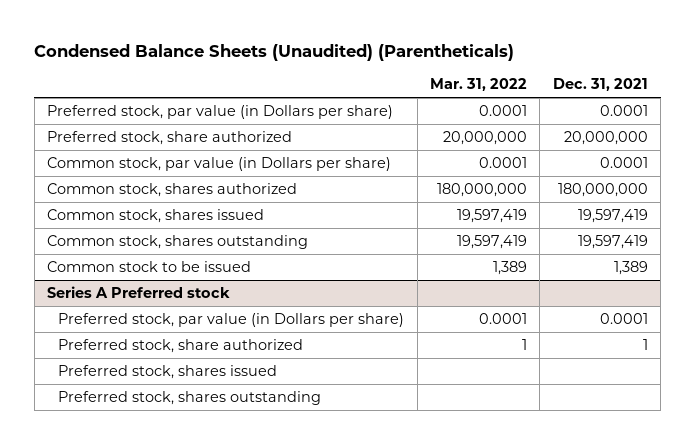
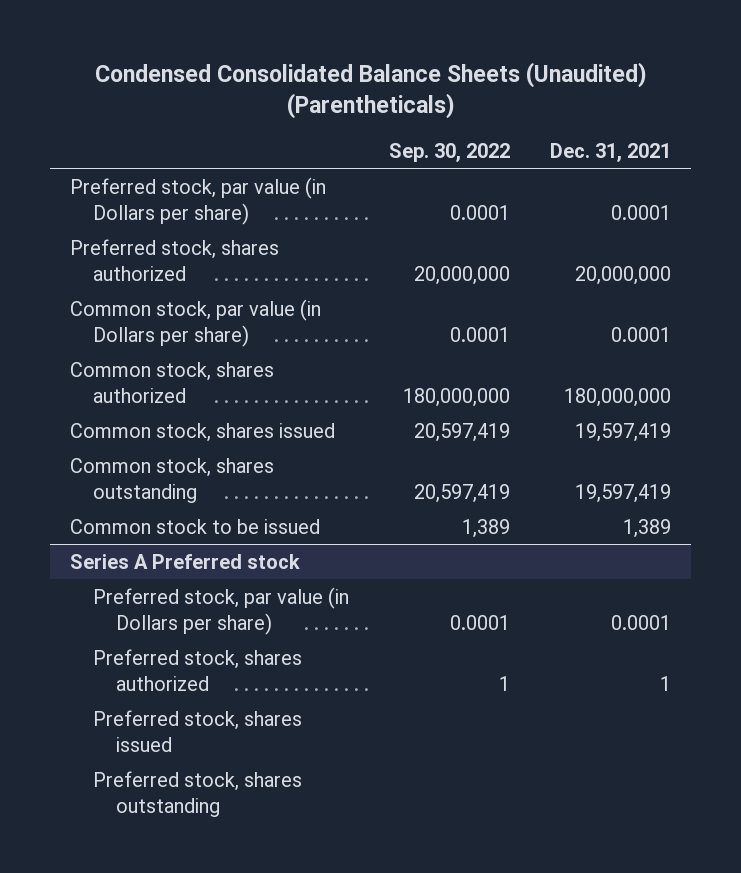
- Condensed Balance Sheets (Unaudited) (Parentheticals)
+ Condensed Consolidated Balance Sheets (Unaudited) (Parentheticals)
- | Mar. 31, 2022 | Dec. 31, 2021
+ | Sep. 30, 2022 | Dec. 31, 2021
- Preferred stock, share authorized | 20,000,000 | 20,000,000
+ Preferred stock, shares authorized | 20,000,000 | 20,000,000
@ Series A Preferred stock
- Preferred stock, share authorized | 1 | 1
+ Preferred stock, shares authorized | 1 | 1

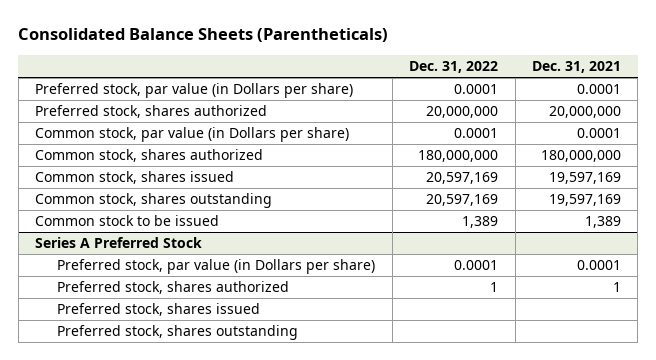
- Condensed Consolidated Balance Sheets (Unaudited) (Parentheticals)
+ Consolidated Balance Sheets (Parentheticals)
- | Sep. 30, 2022 | Dec. 31, 2021
+ | Dec. 31, 2022 | Dec. 31, 2021
- Common stock, shares issued | 20,597,419 | 19,597,419
- Common stock, shares outstanding | 20,597,419 | 19,597,419
+ Common stock, shares issued | 20,597,169 | 19,597,169
+ Common stock, shares outstanding | 20,597,169 | 19,597,169
- Series A Preferred stock
+ Series A Preferred Stock

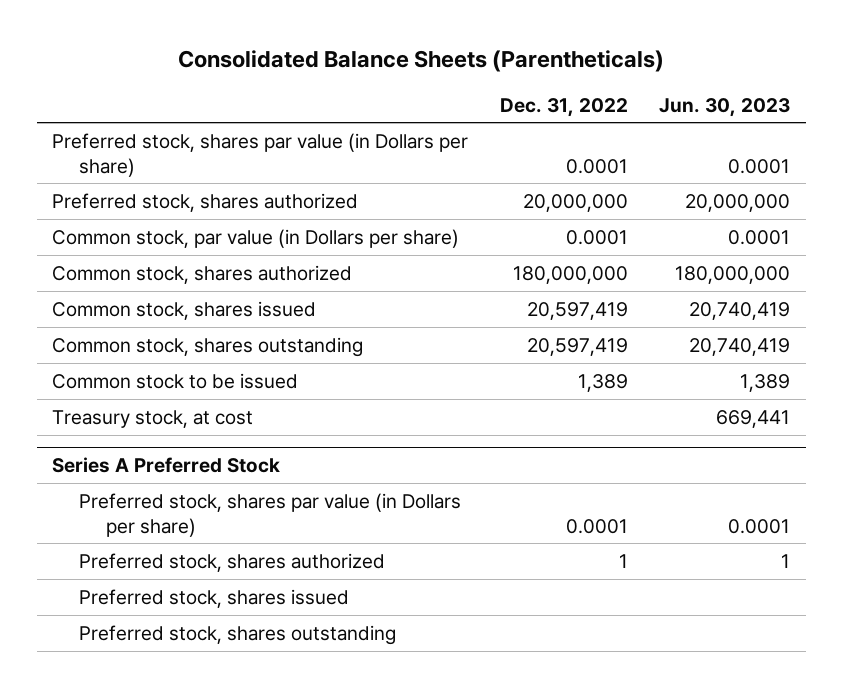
- | Dec. 31, 2022 | Dec. 31, 2021
+ | Dec. 31, 2022 | Jun. 30, 2023
- Preferred stock, par value (in Dollars per share) | 0.0001 | 0.0001
+ Preferred stock, shares par value (in Dollars per share) | 0.0001 | 0.0001
- Common stock, shares issued | 20,597,169 | 19,597,169
- Common stock, shares outstanding | 20,597,169 | 19,597,169
+ Common stock, shares issued | 20,597,419 | 20,740,419
+ Common stock, shares outstanding | 20,597,419 | 20,740,419
+ Treasury stock, at cost | | 669,441
@ Series A Preferred Stock
- Preferred stock, par value (in Dollars per share) | 0.0001 | 0.0001
+ Preferred stock, shares par value (in Dollars per share) | 0.0001 | 0.0001

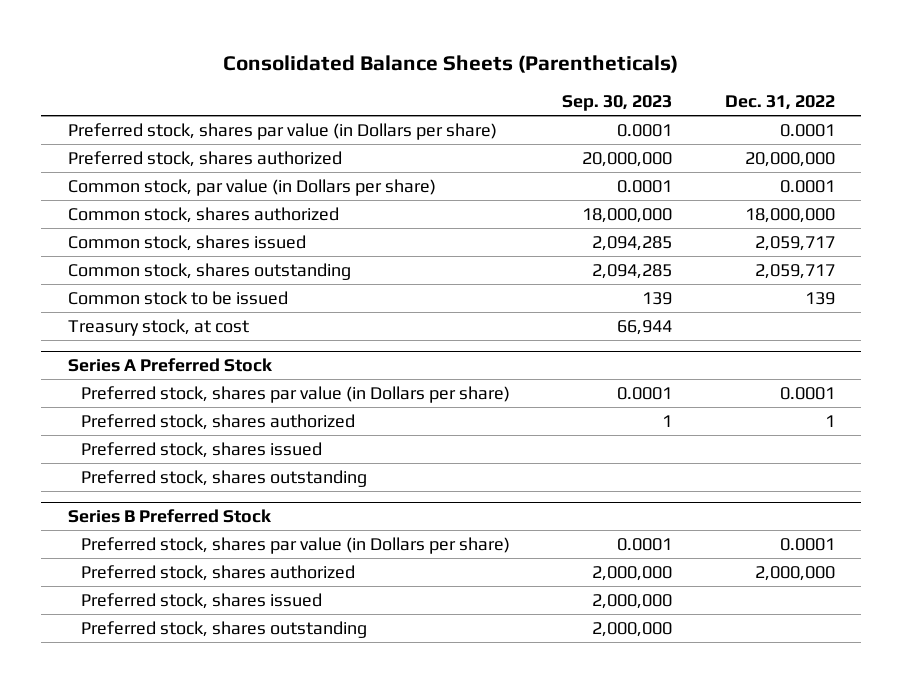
- | Dec. 31, 2022 | Jun. 30, 2023
+ | Sep. 30, 2023 | Dec. 31, 2022
- Common stock, shares authorized | 180,000,000 | 180,000,000
- Common stock, shares issued | 20,597,419 | 20,740,419
- Common stock, shares outstanding | 20,597,419 | 20,740,419
- Common stock to be issued | 1,389 | 1,389
+ Common stock, shares authorized | 18,000,000 | 18,000,000
+ Common stock, shares issued | 2,094,285 | 2,059,717
+ Common stock, shares outstanding | 2,094,285 | 2,059,717
+ Common stock to be issued | 139 | 139
+ Series B Preferred Stock
+ Preferred stock, shares par value (in Dollars per share) | 0.0001 | 0.0001
+ Preferred stock, shares authorized | 2,000,000 | 2,000,000
+ Preferred stock, shares issued | 2,000,000 |
+ Preferred stock, shares outstanding | 2,000,000 |

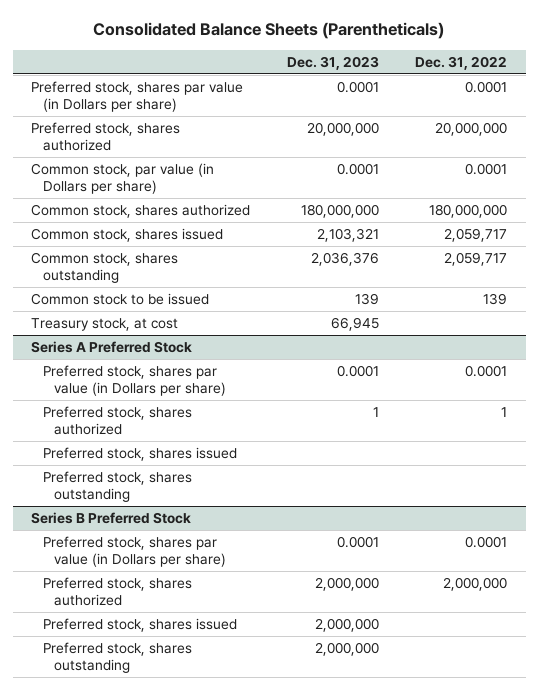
- | Sep. 30, 2023 | Dec. 31, 2022
+ | Dec. 31, 2023 | Dec. 31, 2022
- Common stock, shares authorized | 18,000,000 | 18,000,000
+ Common stock, shares authorized | 180,000,000 | 180,000,000

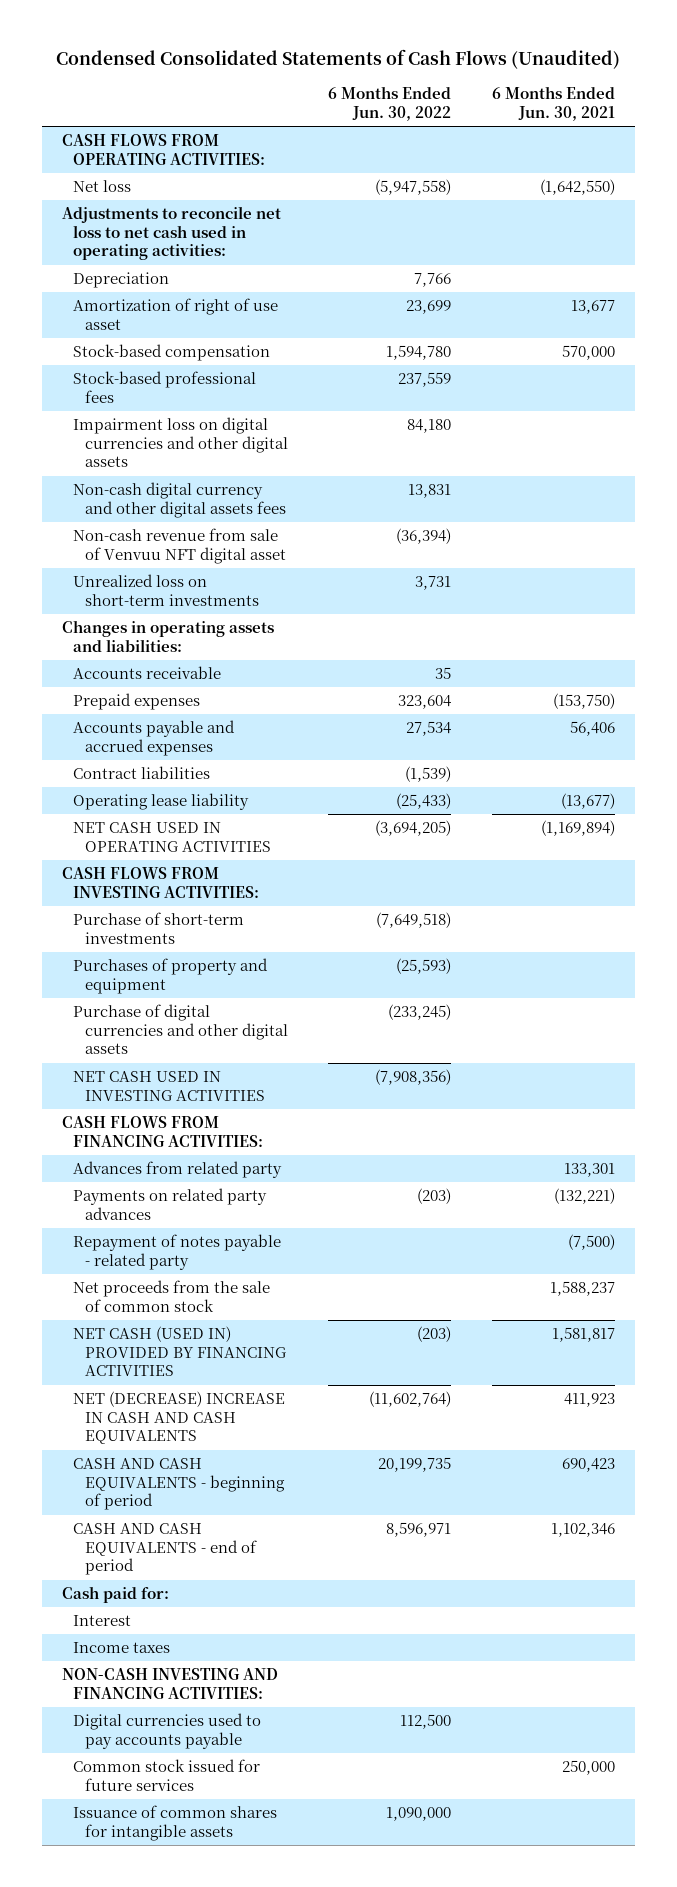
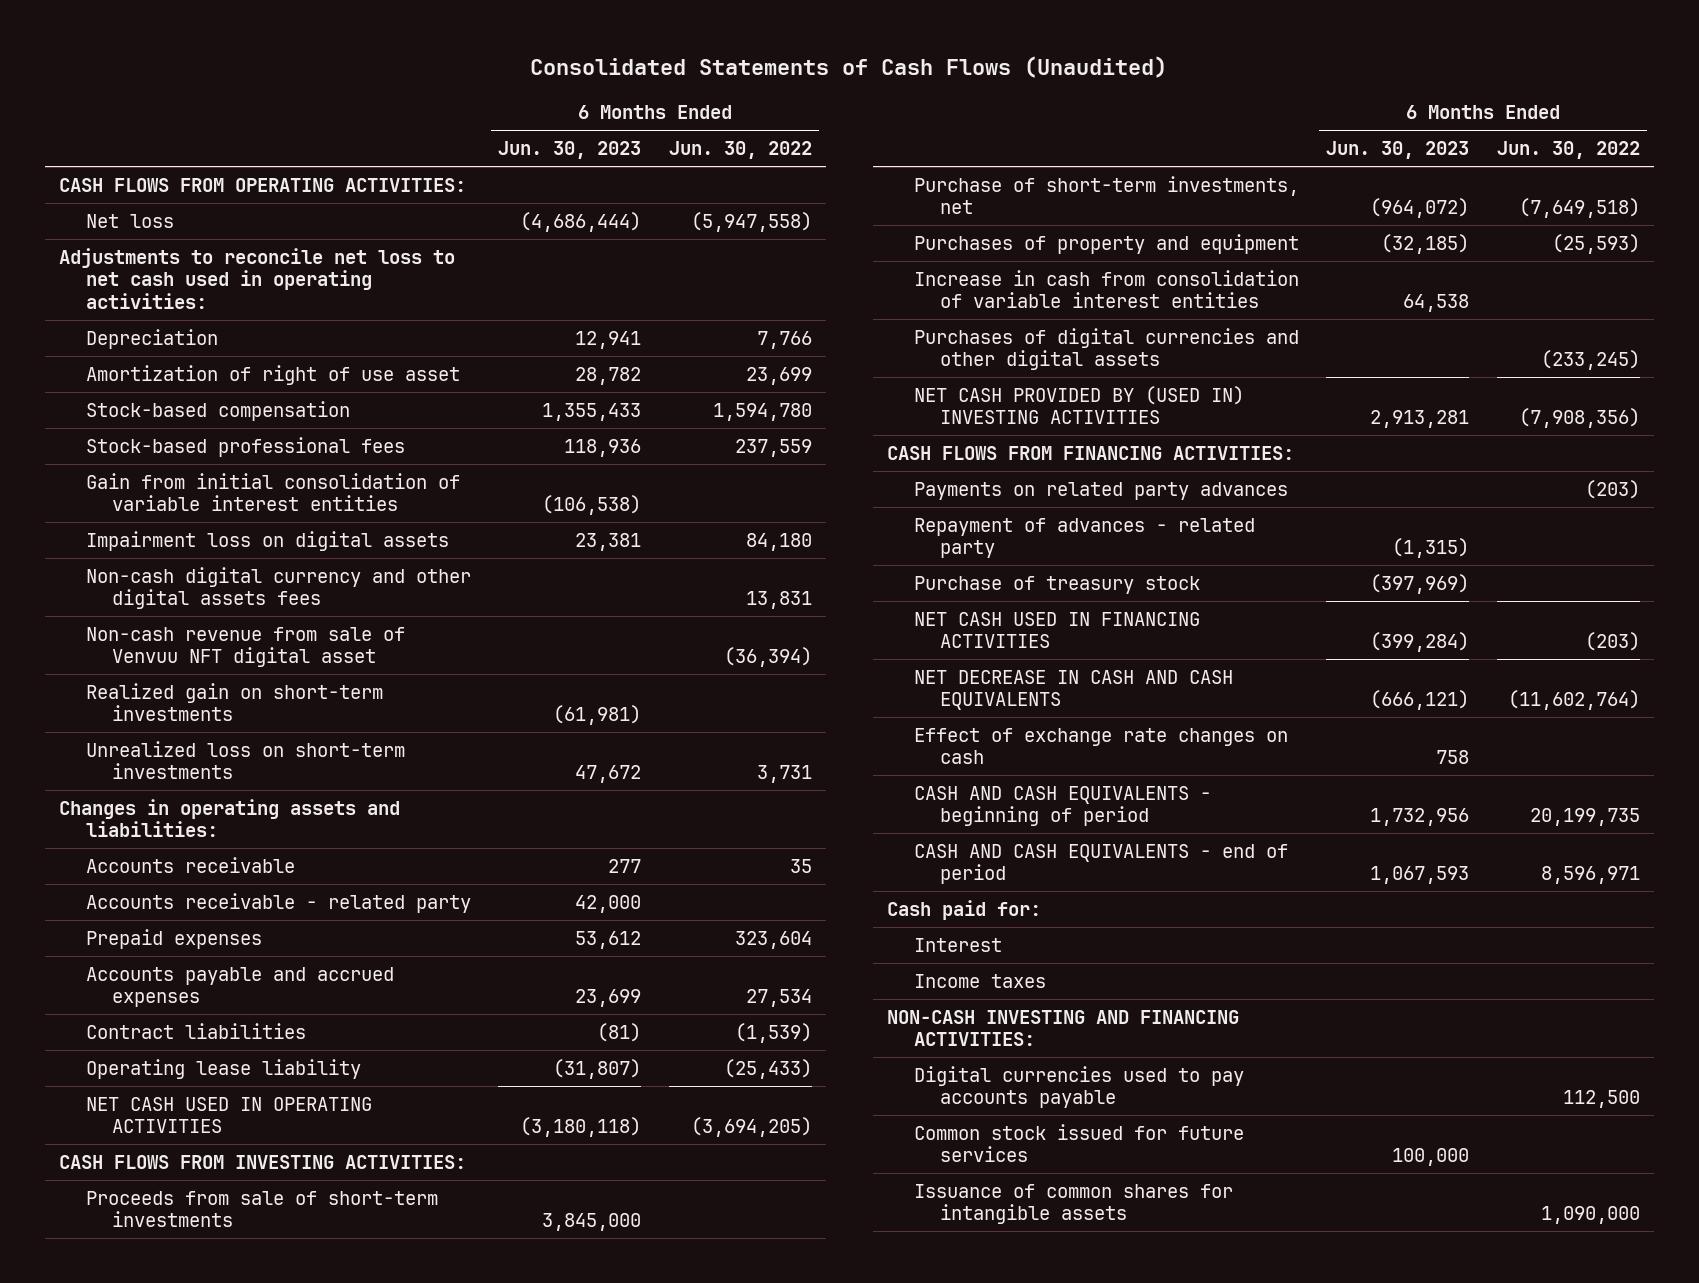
- Condensed Consolidated Statements of Cash Flows (Unaudited)
+ Consolidated Statements of Cash Flows (Unaudited)
- | 6 Months Ended Jun. 30, 2022 | 6 Months Ended Jun. 30, 2021
+ | 6 Months Ended Jun. 30, 2023 | 6 Months Ended Jun. 30, 2022
- Impairment loss on digital currencies and other digital assets | 84,180 |
+ Gain from initial consolidation of variable interest entities | (106,538) |
+ Impairment loss on digital assets | 23,381 | 84,180
+ Realized gain on short-term investments | (61,981) |
+ Accounts receivable - related party | 42,000 |
- Purchase of short-term investments | (7,649,518) |
+ Proceeds from sale of short-term investments | 3,845,000 |
+ Purchase of short-term investments, net | (964,072) | (7,649,518)
- Purchase of digital currencies and other digital assets | (233,245) |
- NET CASH USED IN INVESTING ACTIVITIES | (7,908,356) |
+ Increase in cash from consolidation of variable interest entities | 64,538 |
+ Purchases of digital currencies and other digital assets | | (233,245)
+ NET CASH PROVIDED BY (USED IN) INVESTING ACTIVITIES | 2,913,281 | (7,908,356)
- Advances from related party | | 133,301
- Repayment of notes payable - related party | | (7,500)
- Net proceeds from the sale of common stock | | 1,588,237
- NET CASH (USED IN) PROVIDED BY FINANCING ACTIVITIES | (203) | 1,581,817
- NET (DECREASE) INCREASE IN CASH AND CASH EQUIVALENTS | (11,602,764) | 411,923
+ Repayment of advances - related party | (1,315) |
+ Purchase of treasury stock | (397,969) |
+ NET CASH USED IN FINANCING ACTIVITIES | (399,284) | (203)
+ NET DECREASE IN CASH AND CASH EQUIVALENTS | (666,121) | (11,602,764)
+ Effect of exchange rate changes on cash | 758 |

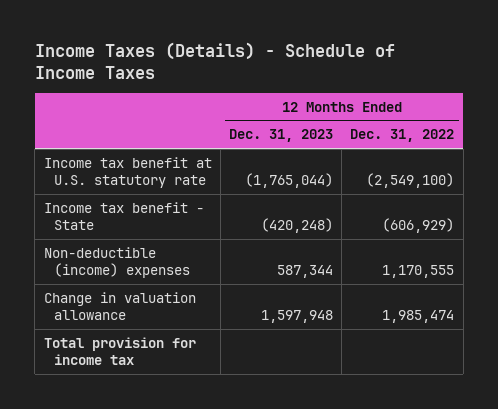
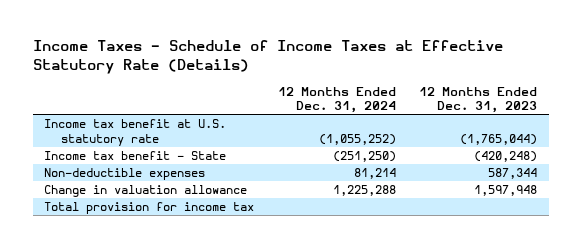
- Income Taxes (Details) - Schedule of Income Taxes
+ Income Taxes - Schedule of Income Taxes at Effective Statutory Rate (Details)
- | 12 Months Ended Dec. 31, 2023 | 12 Months Ended Dec. 31, 2022
+ | 12 Months Ended Dec. 31, 2024 | 12 Months Ended Dec. 31, 2023
- Non-deductible (income) expenses | 587,344 | 1,170,555
+ Non-deductible expenses | 81,214 | 587,344

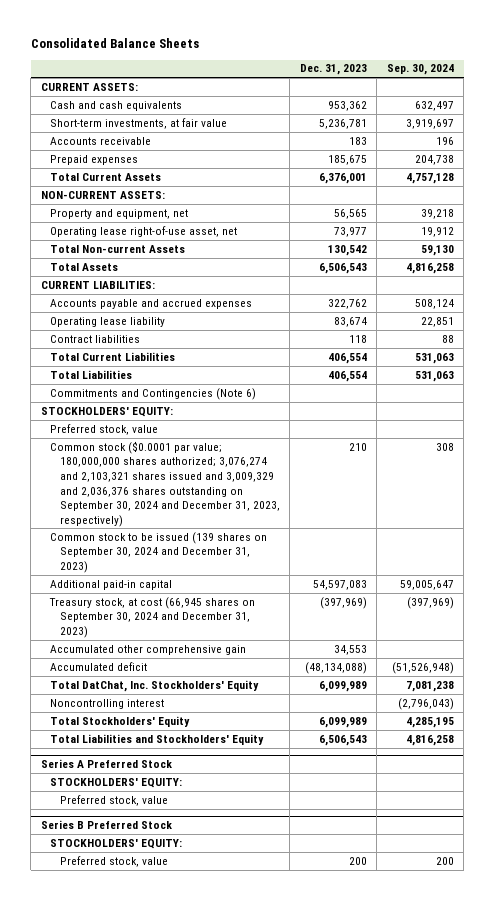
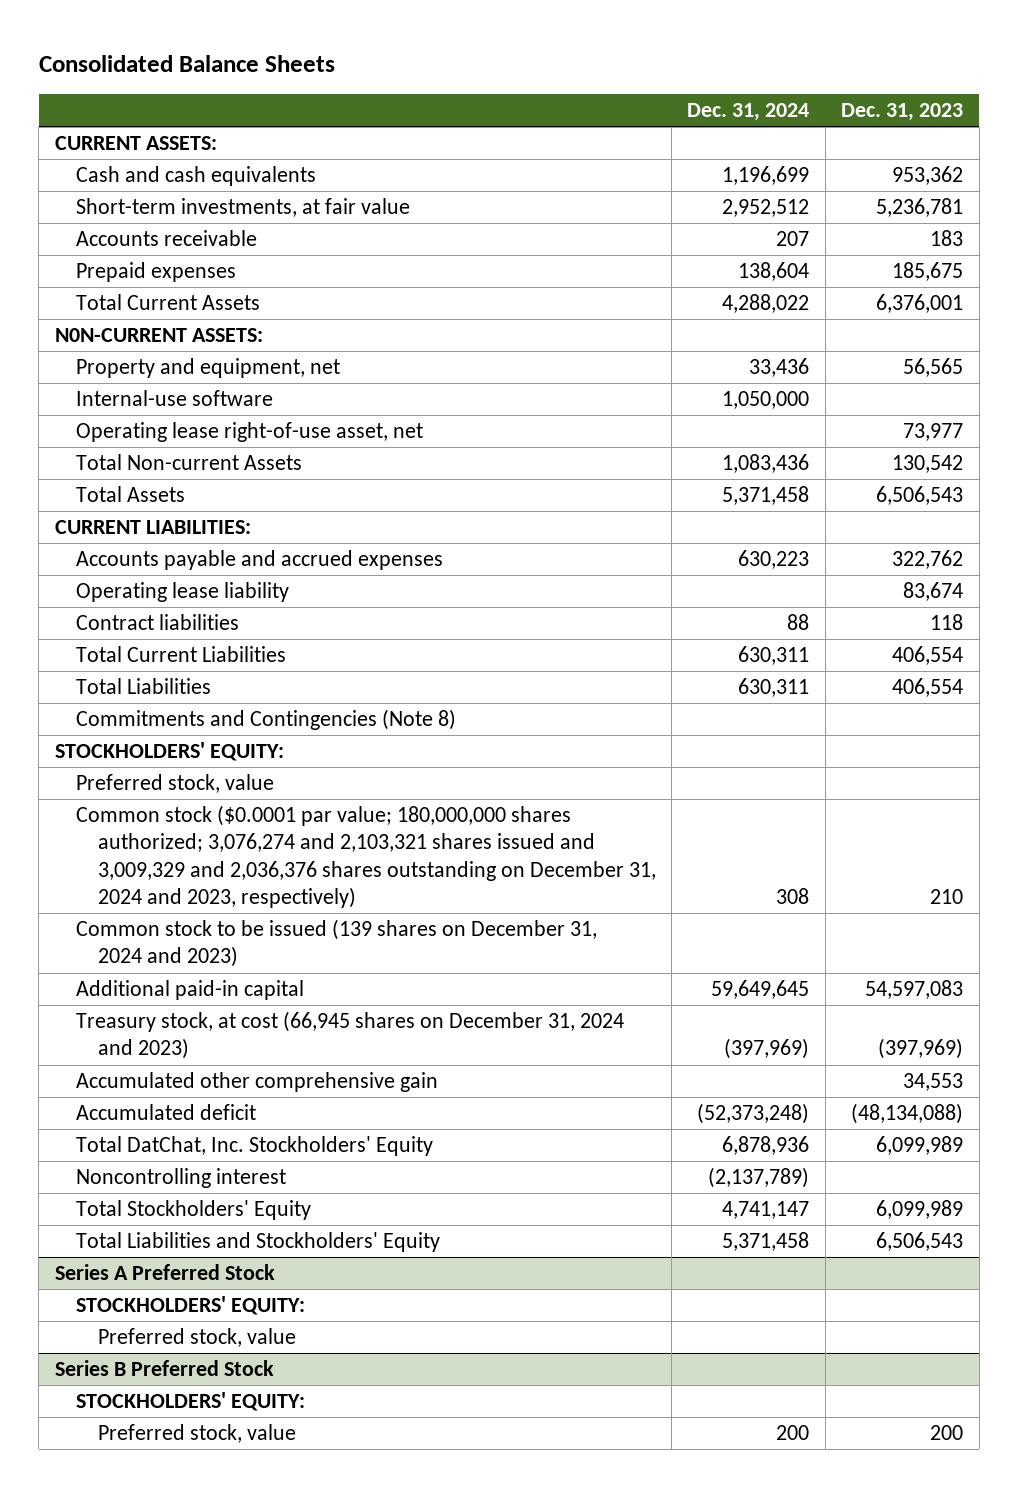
- | Dec. 31, 2023 | Sep. 30, 2024
+ | Dec. 31, 2024 | Dec. 31, 2023
- NON-CURRENT ASSETS:
+ N0N-CURRENT ASSETS:
+ Internal-use software | 1,050,000 |
- Commitments and Contingencies (Note 6)
+ Commitments and Contingencies (Note 8)
- Common stock ($0.0001 par value; 180,000,000 shares authorized; 3,076,274 and 2,103,321 shares issued and 3,009,329 and 2,036,376 shares outstanding on September 30, 2024 and December 31, 2023, respectively) | 210 | 308
- Common stock to be issued (139 shares on September 30, 2024 and December 31, 2023)
+ Common stock ($0.0001 par value; 180,000,000 shares authorized; 3,076,274 and 2,103,321 shares issued and 3,009,329 and 2,036,376 shares outstanding on December 31, 2024 and 2023, respectively) | 308 | 210
+ Common stock to be issued (139 shares on December 31, 2024 and 2023)
- Treasury stock, at cost (66,945 shares on September 30, 2024 and December 31, 2023) | (397,969) | (397,969)
+ Treasury stock, at cost (66,945 shares on December 31, 2024 and 2023) | (397,969) | (397,969)

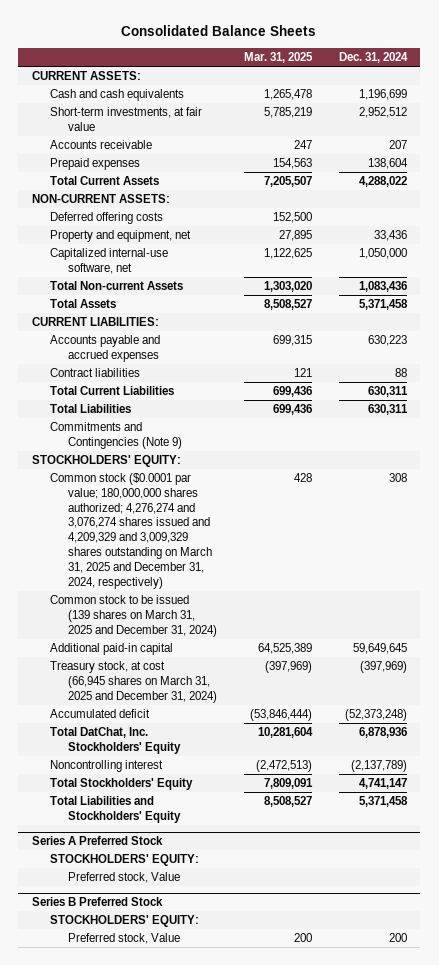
- | Dec. 31, 2024 | Dec. 31, 2023
+ | Mar. 31, 2025 | Dec. 31, 2024
- N0N-CURRENT ASSETS:
+ NON-CURRENT ASSETS:
+ Deferred offering costs | 152,500 |
- Internal-use software | 1,050,000 |
- Operating lease right-of-use asset, net | | 73,977
+ Capitalized internal-use software, net | 1,122,625 | 1,050,000
- Operating lease liability | | 83,674
- Commitments and Contingencies (Note 8)
+ Commitments and Contingencies (Note 9)
- Preferred stock, value
- Common stock ($0.0001 par value; 180,000,000 shares authorized; 3,076,274 and 2,103,321 shares issued and 3,009,329 and 2,036,376 shares outstanding on December 31, 2024 and 2023, respectively) | 308 | 210
- Common stock to be issued (139 shares on December 31, 2024 and 2023)
+ Common stock ($0.0001 par value; 180,000,000 shares authorized; 4,276,274 and 3,076,274 shares issued and 4,209,329 and 3,009,329 shares outstanding on March 31, 2025 and December 31, 2024, respectively) | 428 | 308
+ Common stock to be issued (139 shares on March 31, 2025 and December 31, 2024)
- Treasury stock, at cost (66,945 shares on December 31, 2024 and 2023) | (397,969) | (397,969)
- Accumulated other comprehensive gain | | 34,553
+ Treasury stock, at cost (66,945 shares on March 31, 2025 and December 31, 2024) | (397,969) | (397,969)
@ Series A Preferred Stock
- Preferred stock, value
+ Preferred stock, Value
@ Series B Preferred Stock
- Preferred stock, value | 200 | 200
+ Preferred stock, Value | 200 | 200

